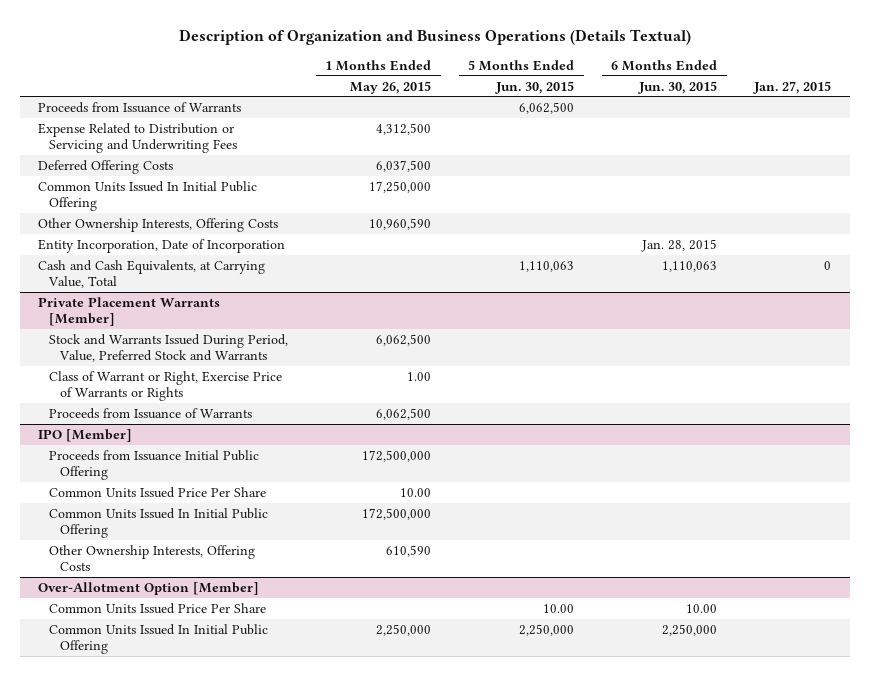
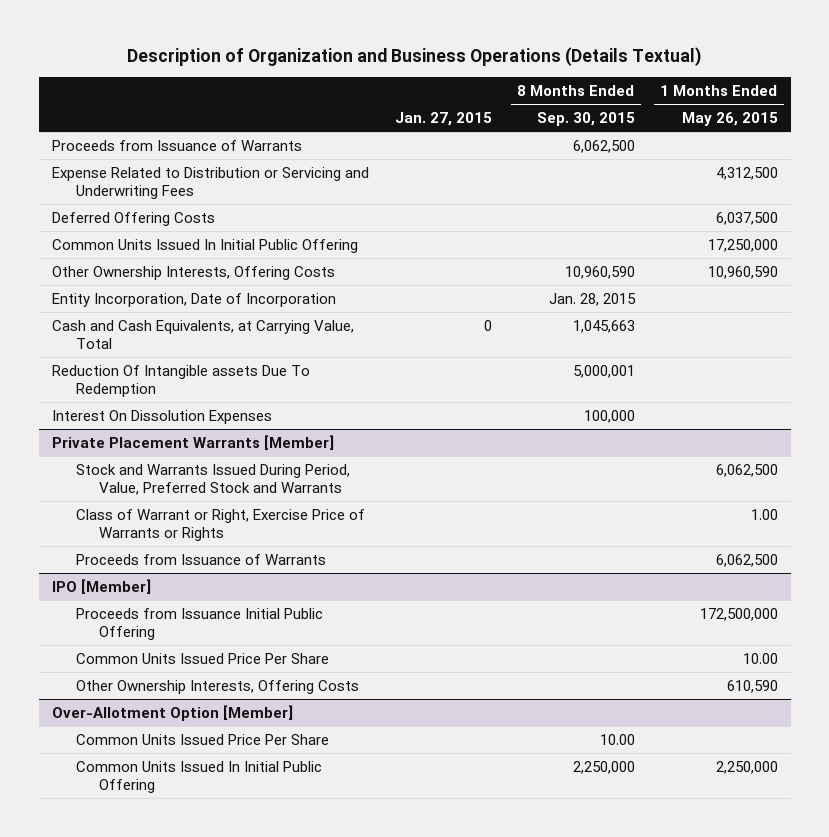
- | 1 Months Ended May 26, 2015 | 5 Months Ended Jun. 30, 2015 | 6 Months Ended Jun. 30, 2015 | Jan. 27, 2015
+ | Jan. 27, 2015 | 8 Months Ended Sep. 30, 2015 | 1 Months Ended May 26, 2015
+ Reduction Of Intangible assets Due To Redemption | | 5,000,001 |
+ Interest On Dissolution Expenses | | 100,000 |
@ IPO [Member]
- Common Units Issued In Initial Public Offering | 172,500,000 | | |

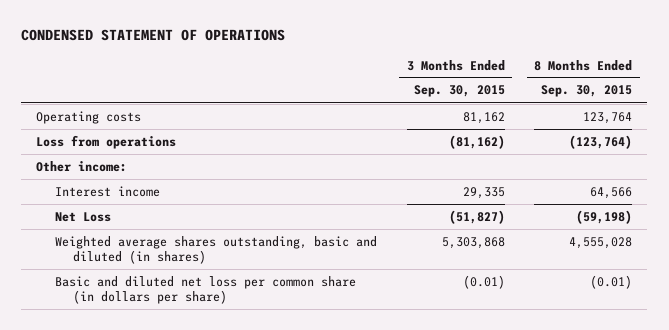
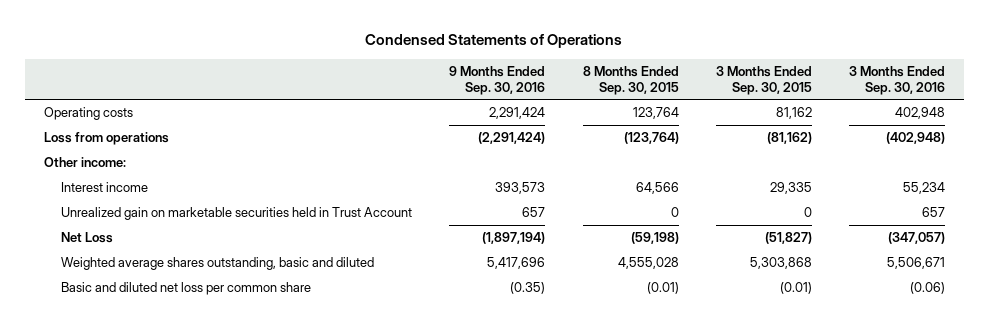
- CONDENSED STATEMENT OF OPERATIONS
+ Condensed Statements of Operations
- | 3 Months Ended Sep. 30, 2015 | 8 Months Ended Sep. 30, 2015
+ | 9 Months Ended Sep. 30, 2016 | 8 Months Ended Sep. 30, 2015 | 3 Months Ended Sep. 30, 2015 | 3 Months Ended Sep. 30, 2016
+ Unrealized gain on marketable securities held in Trust Account | 657 | 0 | 0 | 657
- Weighted average shares outstanding, basic and diluted (in shares) | 5,303,868 | 4,555,028
- Basic and diluted net loss per common share (in dollars per share) | (0.01) | (0.01)
+ Weighted average shares outstanding, basic and diluted | 5,417,696 | 4,555,028 | 5,303,868 | 5,506,671
+ Basic and diluted net loss per common share | (0.35) | (0.01) | (0.01) | (0.06)

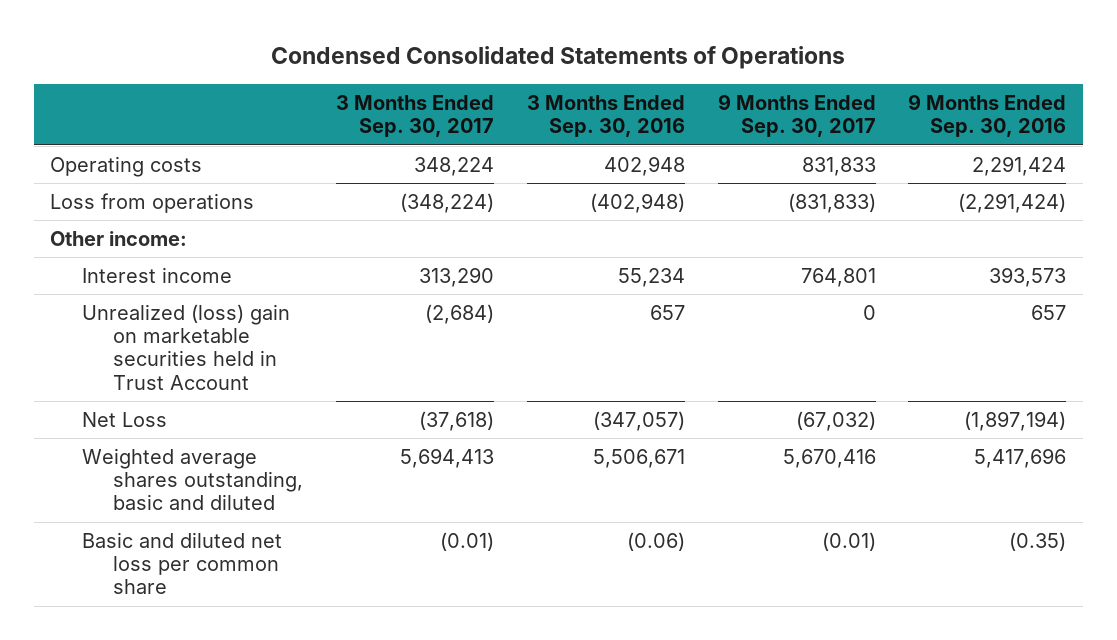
- Condensed Statements of Operations
+ Condensed Consolidated Statements of Operations
- | 9 Months Ended Sep. 30, 2016 | 8 Months Ended Sep. 30, 2015 | 3 Months Ended Sep. 30, 2015 | 3 Months Ended Sep. 30, 2016
+ | 3 Months Ended Sep. 30, 2017 | 3 Months Ended Sep. 30, 2016 | 9 Months Ended Sep. 30, 2017 | 9 Months Ended Sep. 30, 2016
- Unrealized gain on marketable securities held in Trust Account | 657 | 0 | 0 | 657
+ Unrealized (loss) gain on marketable securities held in Trust Account | (2,684) | 657 | 0 | 657

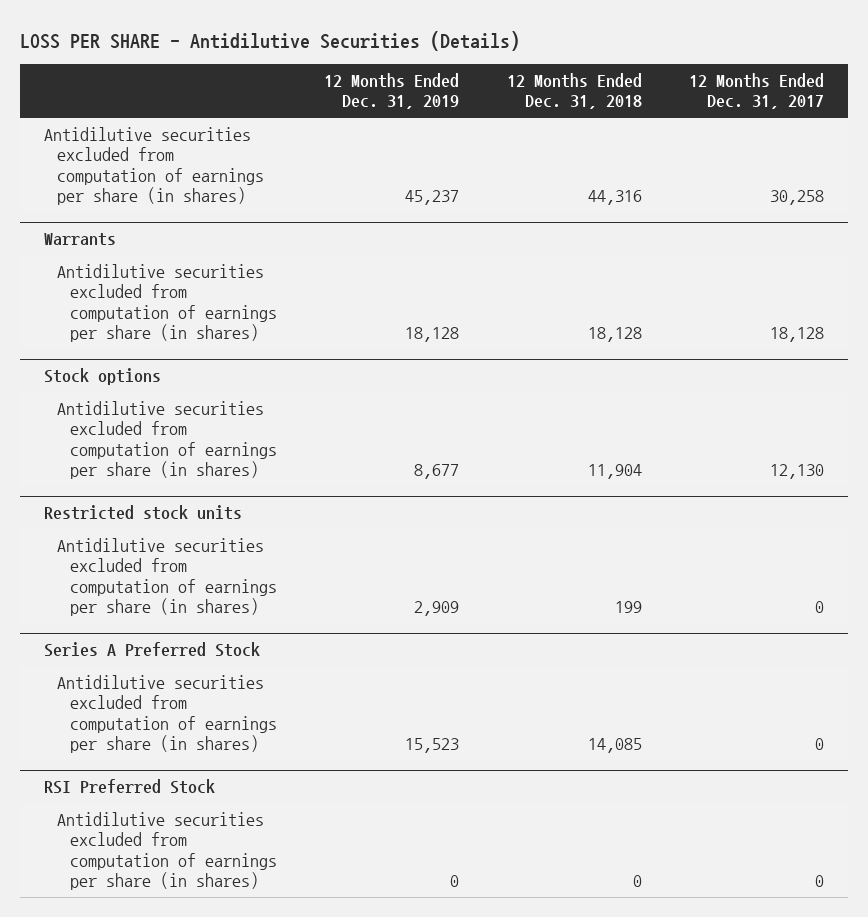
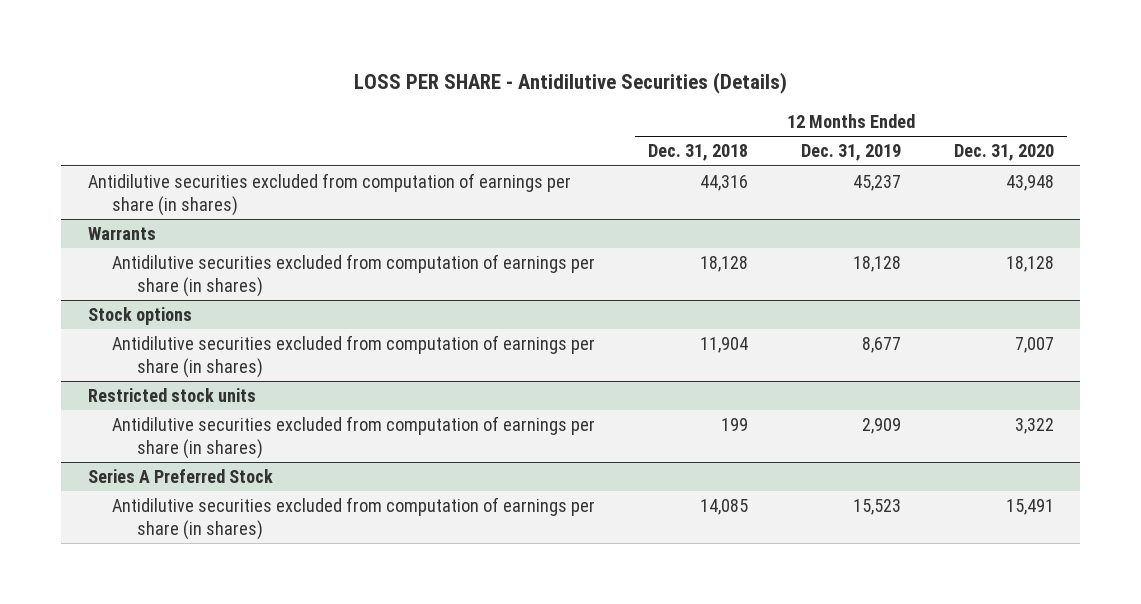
- | 12 Months Ended Dec. 31, 2019 | 12 Months Ended Dec. 31, 2018 | 12 Months Ended Dec. 31, 2017
+ | 12 Months Ended Dec. 31, 2018 | 12 Months Ended Dec. 31, 2019 | 12 Months Ended Dec. 31, 2020
- RSI Preferred Stock
- Antidilutive securities excluded from computation of earnings per share (in shares) | 0 | 0 | 0

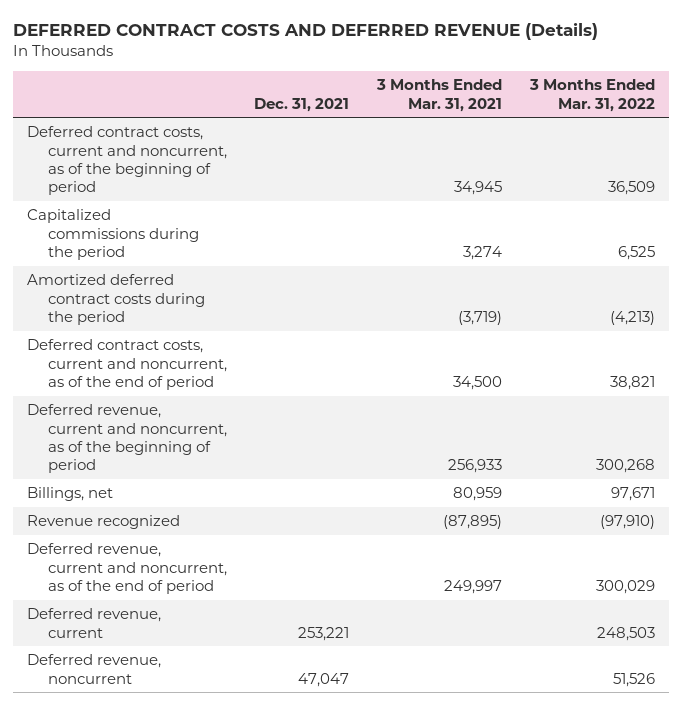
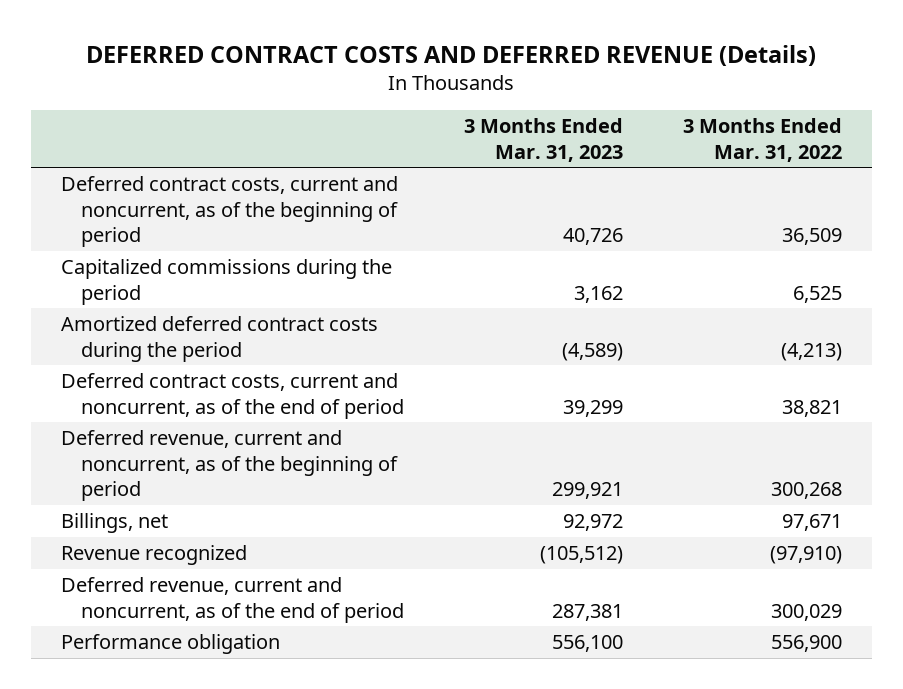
- | Dec. 31, 2021 | 3 Months Ended Mar. 31, 2021 | 3 Months Ended Mar. 31, 2022
+ | 3 Months Ended Mar. 31, 2023 | 3 Months Ended Mar. 31, 2022
- Deferred revenue, current | 253,221 | | 248,503
- Deferred revenue, noncurrent | 47,047 | | 51,526
+ Performance obligation | 556,100 | 556,900

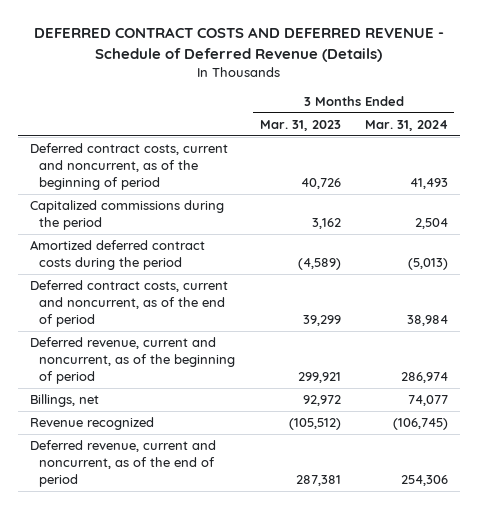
- DEFERRED CONTRACT COSTS AND DEFERRED REVENUE (Details)
+ DEFERRED CONTRACT COSTS AND DEFERRED REVENUE - Schedule of Deferred Revenue (Details)
- | 3 Months Ended Mar. 31, 2023 | 3 Months Ended Mar. 31, 2022
+ | 3 Months Ended Mar. 31, 2023 | 3 Months Ended Mar. 31, 2024
- Performance obligation | 556,100 | 556,900

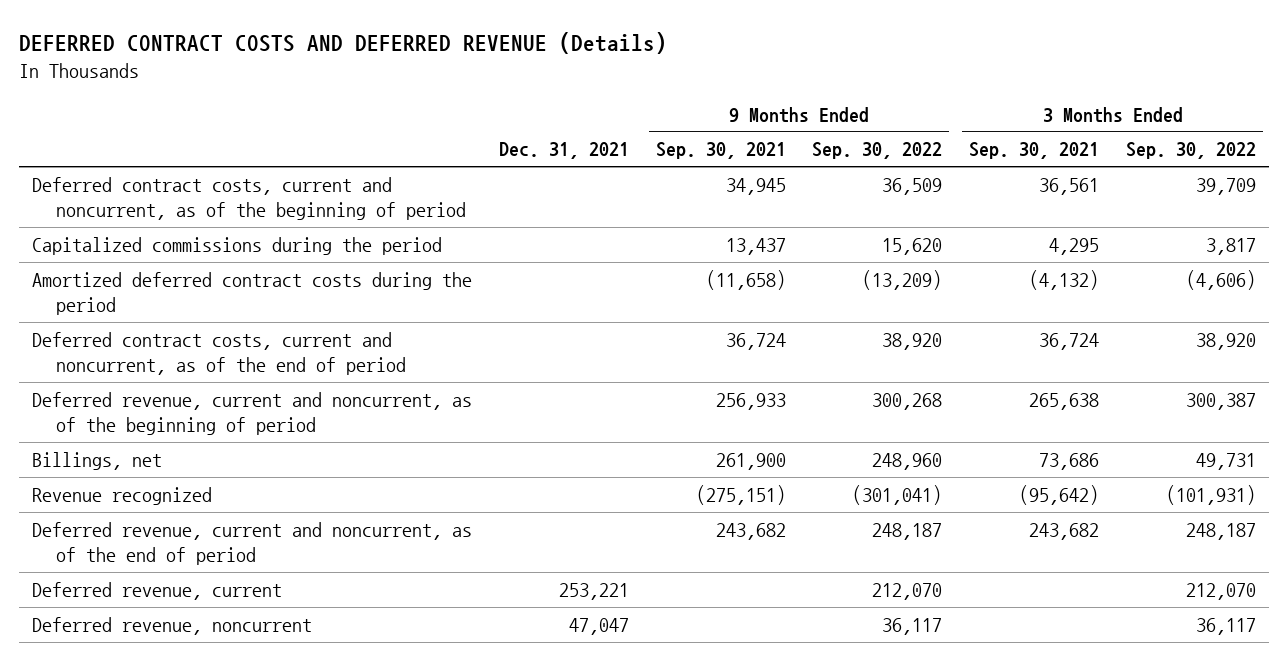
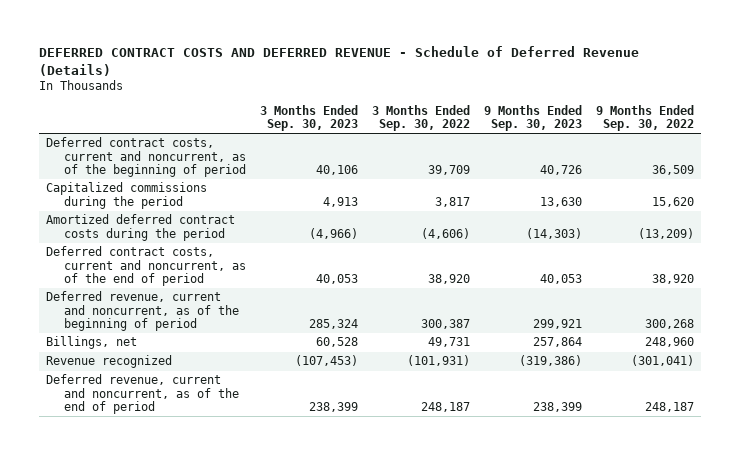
- DEFERRED CONTRACT COSTS AND DEFERRED REVENUE (Details)
+ DEFERRED CONTRACT COSTS AND DEFERRED REVENUE - Schedule of Deferred Revenue (Details)
- | Dec. 31, 2021 | 9 Months Ended Sep. 30, 2021 | 9 Months Ended Sep. 30, 2022 | 3 Months Ended Sep. 30, 2021 | 3 Months Ended Sep. 30, 2022
+ | 3 Months Ended Sep. 30, 2023 | 3 Months Ended Sep. 30, 2022 | 9 Months Ended Sep. 30, 2023 | 9 Months Ended Sep. 30, 2022
- Deferred revenue, current | 253,221 | | 212,070 | | 212,070
- Deferred revenue, noncurrent | 47,047 | | 36,117 | | 36,117

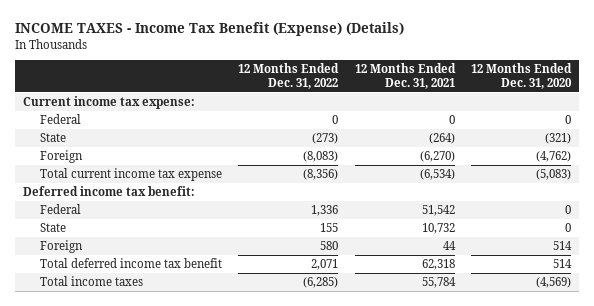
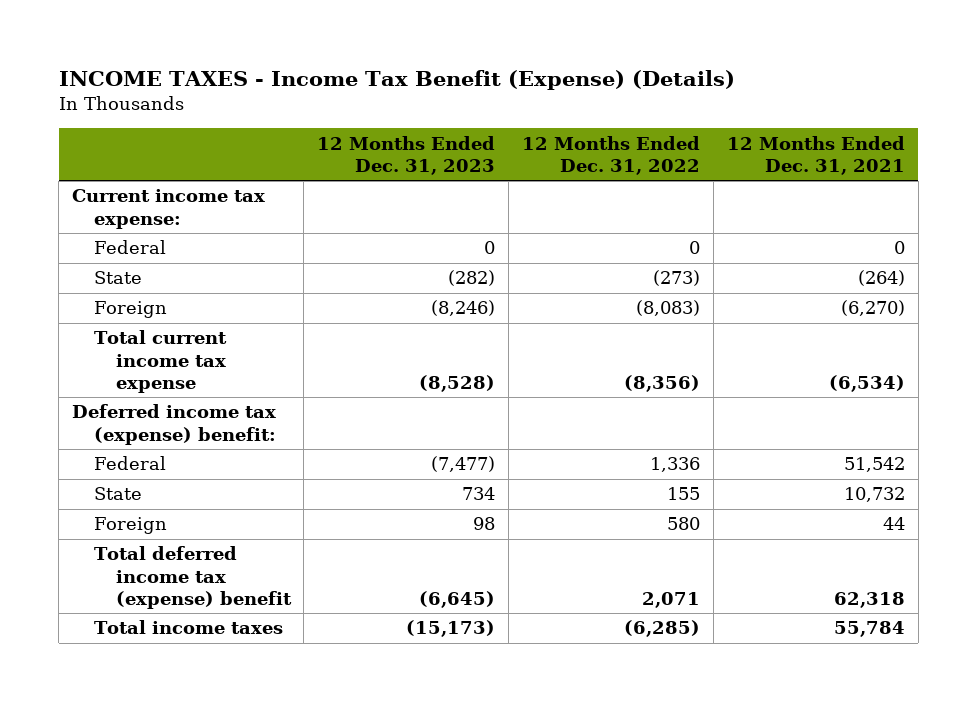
- | 12 Months Ended Dec. 31, 2022 | 12 Months Ended Dec. 31, 2021 | 12 Months Ended Dec. 31, 2020
+ | 12 Months Ended Dec. 31, 2023 | 12 Months Ended Dec. 31, 2022 | 12 Months Ended Dec. 31, 2021
- Deferred income tax benefit:
+ Deferred income tax (expense) benefit:
- Total deferred income tax benefit | 2,071 | 62,318 | 514
+ Total deferred income tax (expense) benefit | (6,645) | 2,071 | 62,318

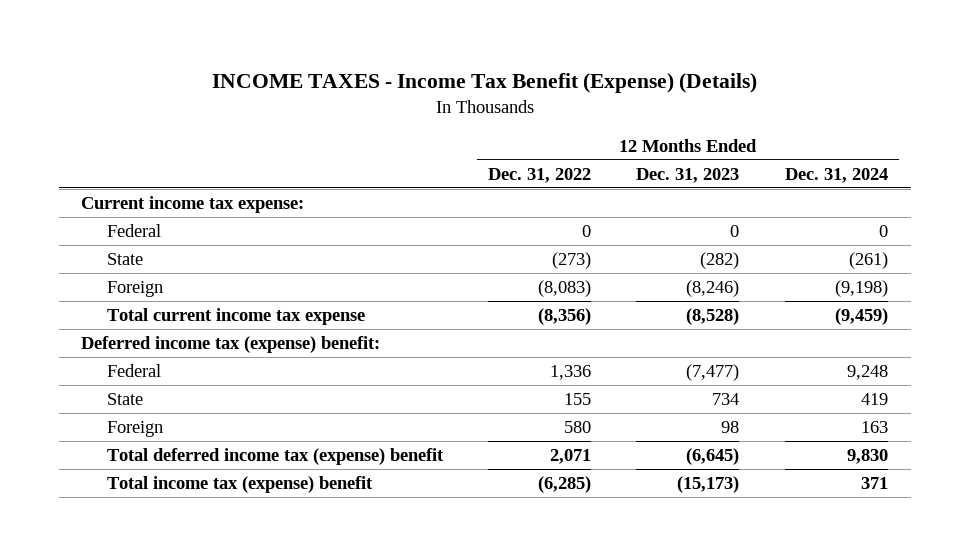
- | 12 Months Ended Dec. 31, 2023 | 12 Months Ended Dec. 31, 2022 | 12 Months Ended Dec. 31, 2021
+ | 12 Months Ended Dec. 31, 2022 | 12 Months Ended Dec. 31, 2023 | 12 Months Ended Dec. 31, 2024
- Total income taxes | (15,173) | (6,285) | 55,784
+ Total income tax (expense) benefit | (6,285) | (15,173) | 371

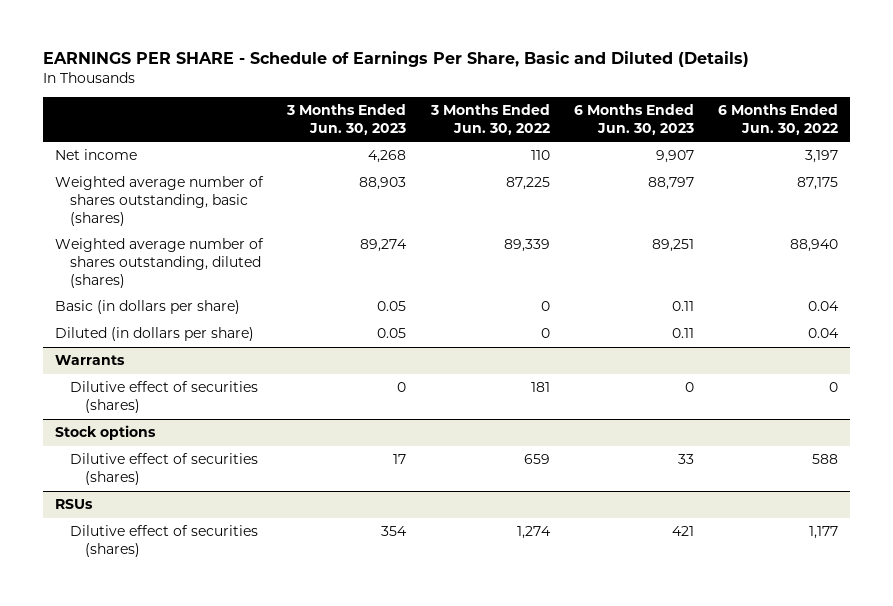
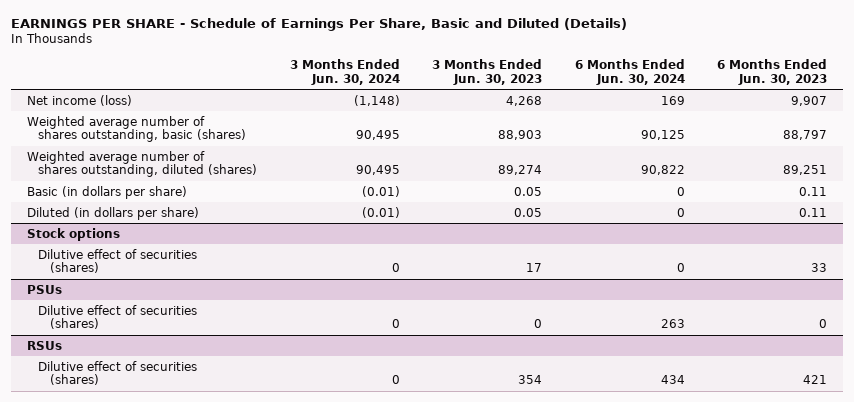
- | 3 Months Ended Jun. 30, 2023 | 3 Months Ended Jun. 30, 2022 | 6 Months Ended Jun. 30, 2023 | 6 Months Ended Jun. 30, 2022
+ | 3 Months Ended Jun. 30, 2024 | 3 Months Ended Jun. 30, 2023 | 6 Months Ended Jun. 30, 2024 | 6 Months Ended Jun. 30, 2023
- Net income | 4,268 | 110 | 9,907 | 3,197
+ Net income (loss) | (1,148) | 4,268 | 169 | 9,907
- Warrants
- Dilutive effect of securities (shares) | 0 | 181 | 0 | 0
+ PSUs
+ Dilutive effect of securities (shares) | 0 | 0 | 263 | 0

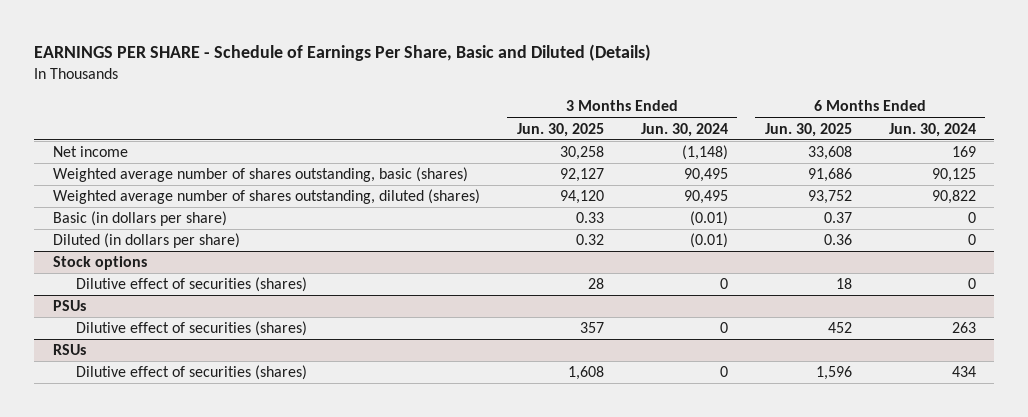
- | 3 Months Ended Jun. 30, 2024 | 3 Months Ended Jun. 30, 2023 | 6 Months Ended Jun. 30, 2024 | 6 Months Ended Jun. 30, 2023
+ | 3 Months Ended Jun. 30, 2025 | 3 Months Ended Jun. 30, 2024 | 6 Months Ended Jun. 30, 2025 | 6 Months Ended Jun. 30, 2024
- Net income (loss) | (1,148) | 4,268 | 169 | 9,907
+ Net income | 30,258 | (1,148) | 33,608 | 169

